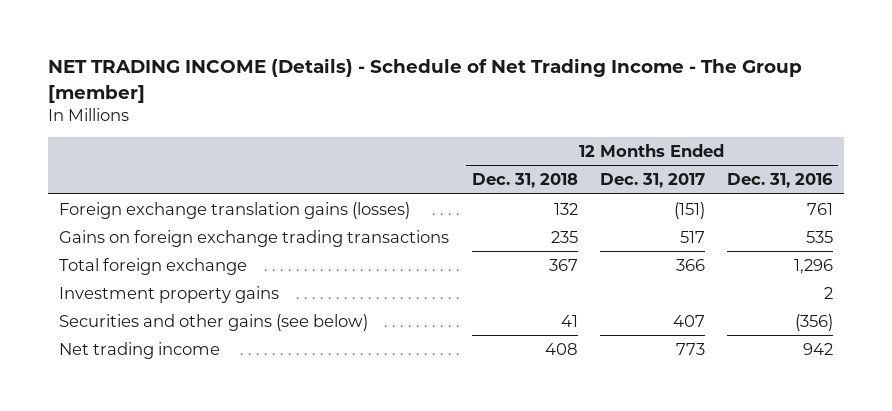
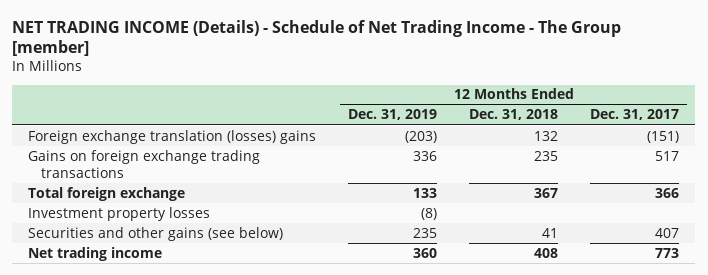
- | 12 Months Ended Dec. 31, 2018 | 12 Months Ended Dec. 31, 2017 | 12 Months Ended Dec. 31, 2016
+ | 12 Months Ended Dec. 31, 2019 | 12 Months Ended Dec. 31, 2018 | 12 Months Ended Dec. 31, 2017
- Foreign exchange translation gains (losses) | 132 | (151) | 761
+ Foreign exchange translation (losses) gains | (203) | 132 | (151)
- Investment property gains | | | 2
+ Investment property losses | (8) | |

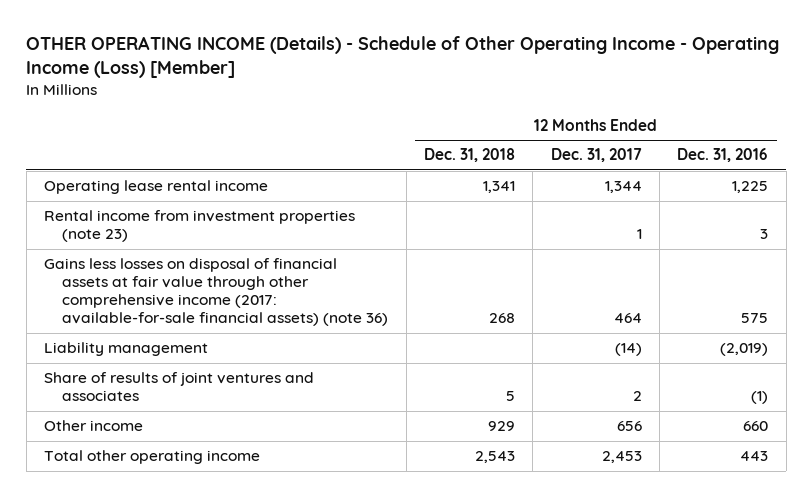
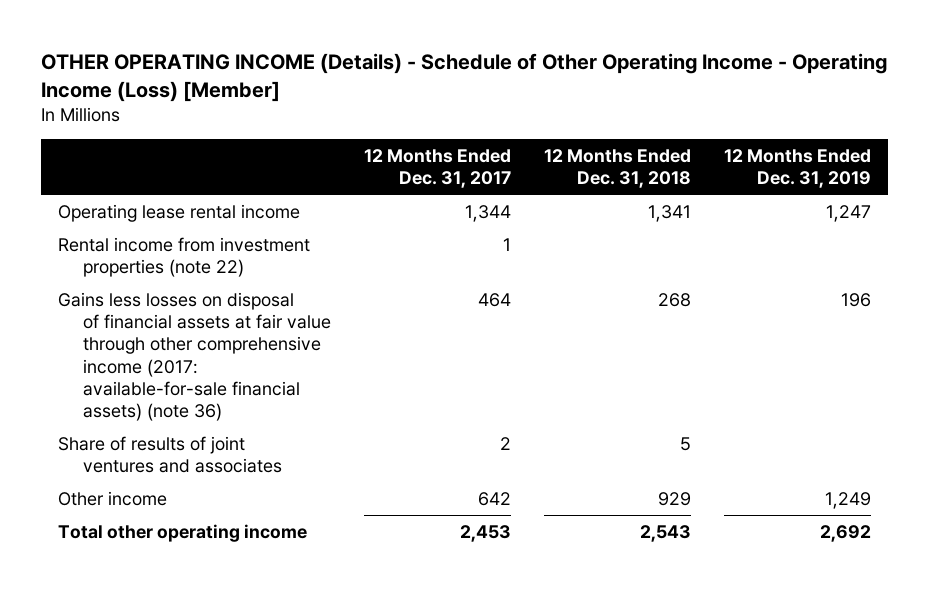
- | 12 Months Ended Dec. 31, 2018 | 12 Months Ended Dec. 31, 2017 | 12 Months Ended Dec. 31, 2016
+ | 12 Months Ended Dec. 31, 2017 | 12 Months Ended Dec. 31, 2018 | 12 Months Ended Dec. 31, 2019
- Rental income from investment properties (note 23) | | 1 | 3
+ Rental income from investment properties (note 22) | 1 | |
- Liability management | | (14) | (2,019)
- Other income | 929 | 656 | 660
+ Other income | 642 | 929 | 1,249

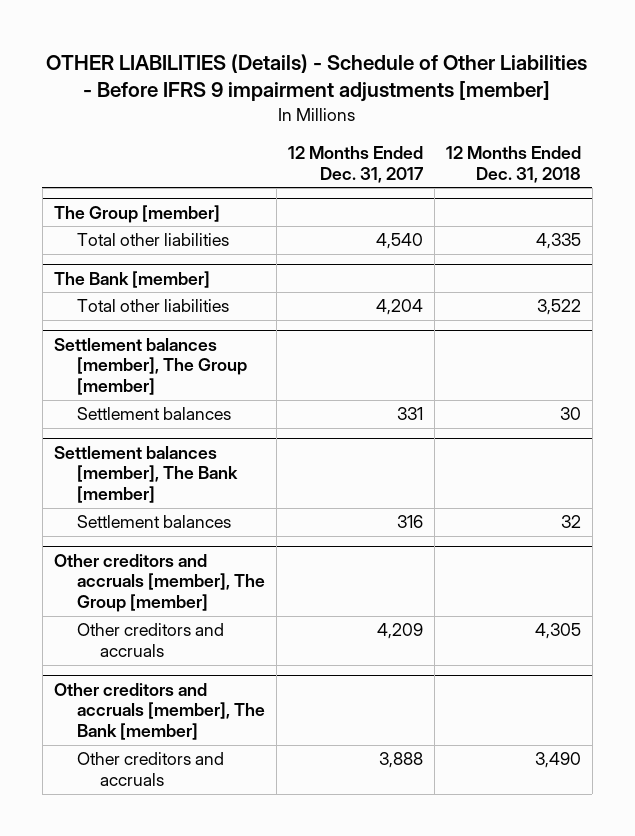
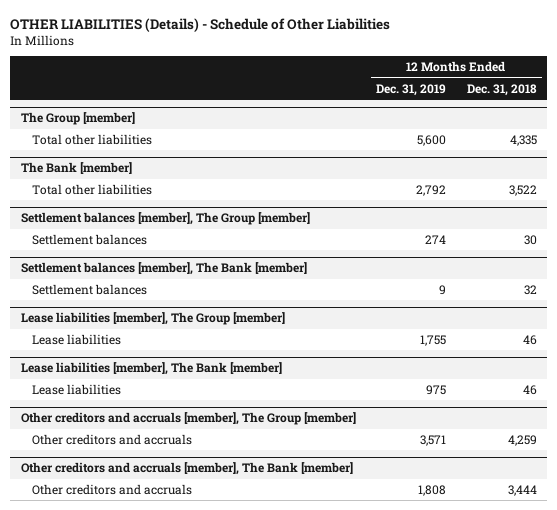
- OTHER LIABILITIES (Details) - Schedule of Other Liabilities - Before IFRS 9 impairment adjustments [member]
+ OTHER LIABILITIES (Details) - Schedule of Other Liabilities
- | 12 Months Ended Dec. 31, 2017 | 12 Months Ended Dec. 31, 2018
+ | 12 Months Ended Dec. 31, 2019 | 12 Months Ended Dec. 31, 2018
+ Lease liabilities [member], The Group [member]
+ Lease liabilities | 1,755 | 46
+ Lease liabilities [member], The Bank [member]
+ Lease liabilities | 975 | 46
@ Other creditors and accruals [member], The Group [member]
- Other creditors and accruals | 4,209 | 4,305
+ Other creditors and accruals | 3,571 | 4,259
@ Other creditors and accruals [member], The Bank [member]
- Other creditors and accruals | 3,888 | 3,490
+ Other creditors and accruals | 1,808 | 3,444

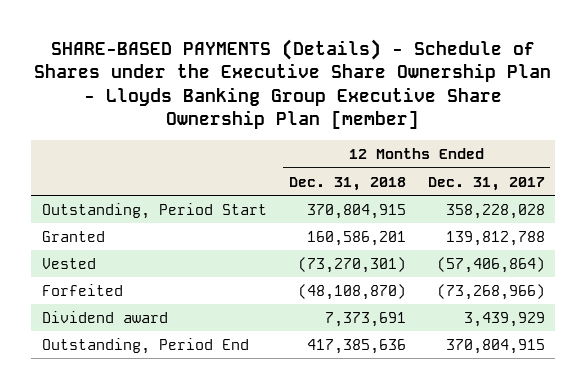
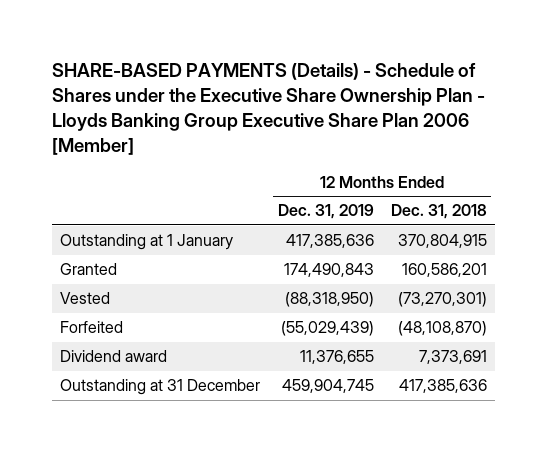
- SHARE-BASED PAYMENTS (Details) - Schedule of Shares under the Executive Share Ownership Plan - Lloyds Banking Group Executive Share Ownership Plan [member]
+ SHARE-BASED PAYMENTS (Details) - Schedule of Shares under the Executive Share Ownership Plan - Lloyds Banking Group Executive Share Plan 2006 [Member]
- | 12 Months Ended Dec. 31, 2018 | 12 Months Ended Dec. 31, 2017
+ | 12 Months Ended Dec. 31, 2019 | 12 Months Ended Dec. 31, 2018
- Outstanding, Period Start | 370,804,915 | 358,228,028
+ Outstanding at 1 January | 417,385,636 | 370,804,915
- Outstanding, Period End | 417,385,636 | 370,804,915
+ Outstanding at 31 December | 459,904,745 | 417,385,636

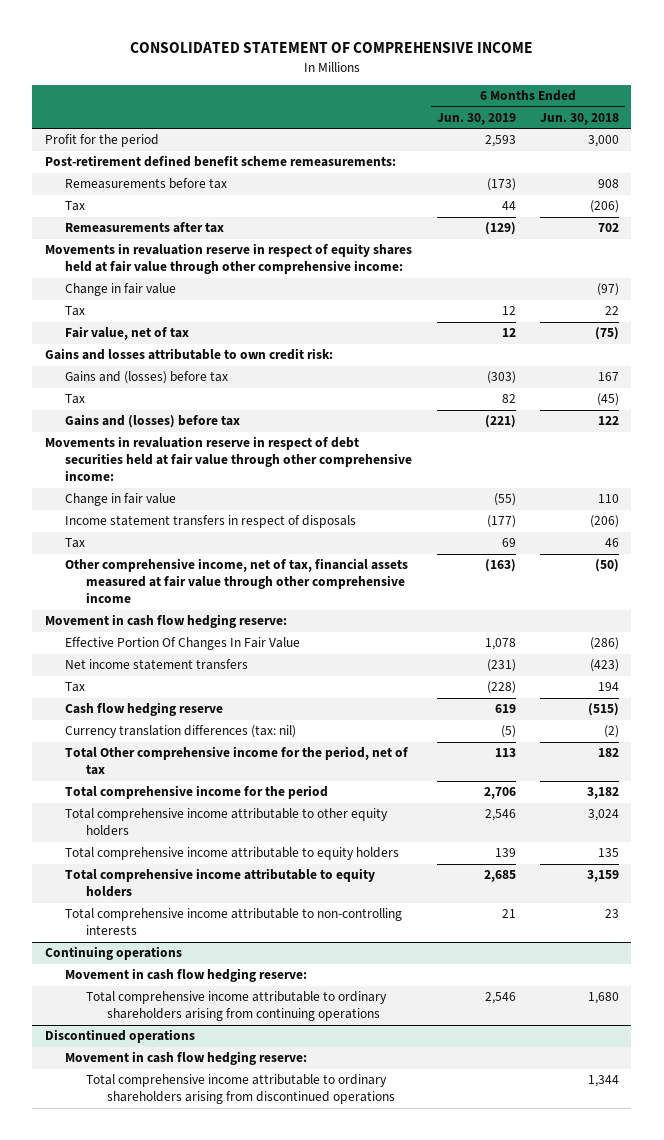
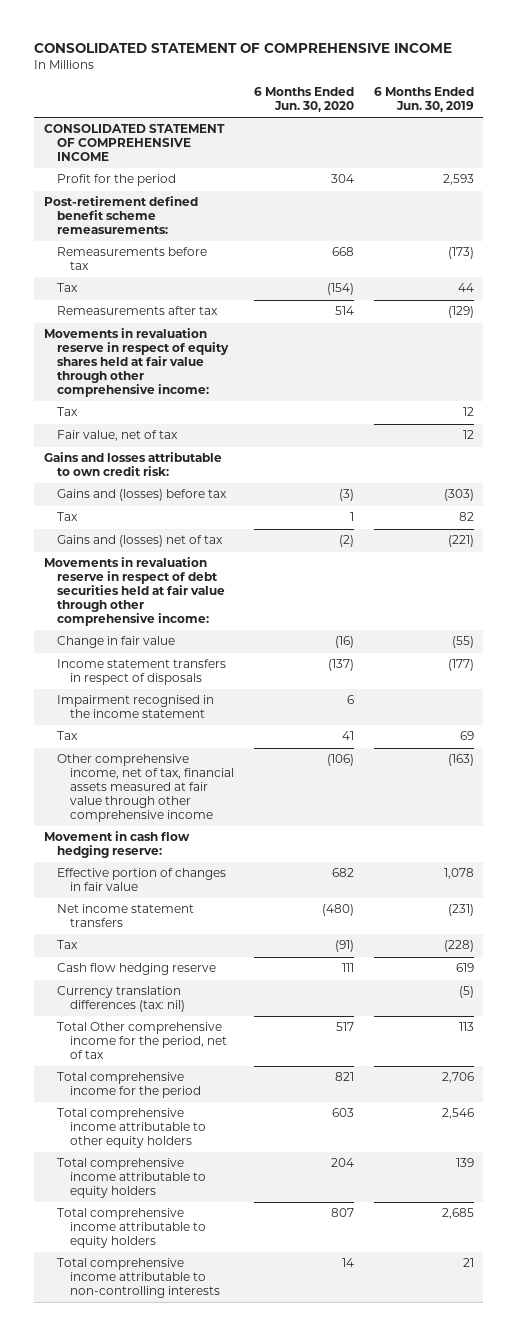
- | 6 Months Ended Jun. 30, 2019 | 6 Months Ended Jun. 30, 2018
+ | 6 Months Ended Jun. 30, 2020 | 6 Months Ended Jun. 30, 2019
+ CONSOLIDATED STATEMENT OF COMPREHENSIVE INCOME
- Change in fair value | | (97)
- Gains and (losses) before tax | (221) | 122
+ Gains and (losses) net of tax | (2) | (221)
+ Impairment recognised in the income statement | 6 |
- Effective Portion Of Changes In Fair Value | 1,078 | (286)
+ Effective portion of changes in fair value | 682 | 1,078
- Continuing operations
- Movement in cash flow hedging reserve:
- Total comprehensive income attributable to ordinary shareholders arising from continuing operations | 2,546 | 1,680
- Discontinued operations
- Movement in cash flow hedging reserve:
- Total comprehensive income attributable to ordinary shareholders arising from discontinued operations | | 1,344

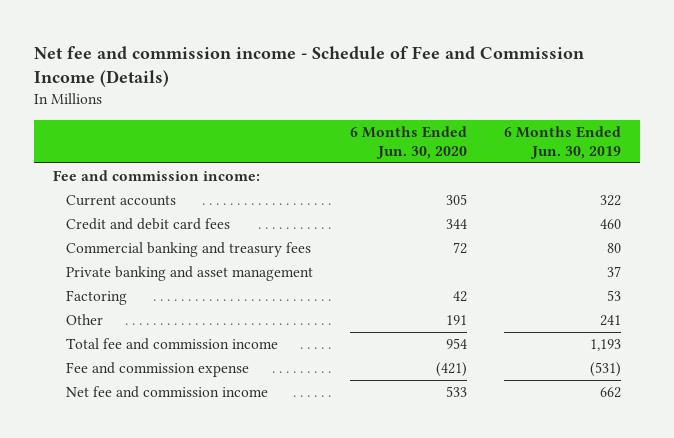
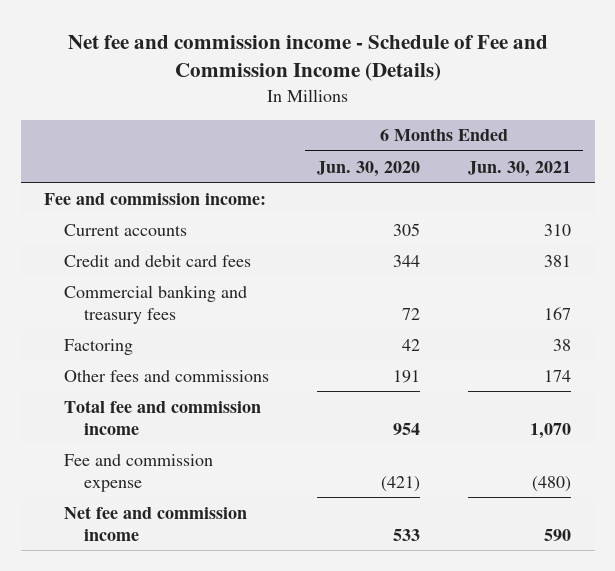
- | 6 Months Ended Jun. 30, 2020 | 6 Months Ended Jun. 30, 2019
+ | 6 Months Ended Jun. 30, 2020 | 6 Months Ended Jun. 30, 2021
- Private banking and asset management | | 37
- Other | 191 | 241
+ Other fees and commissions | 191 | 174

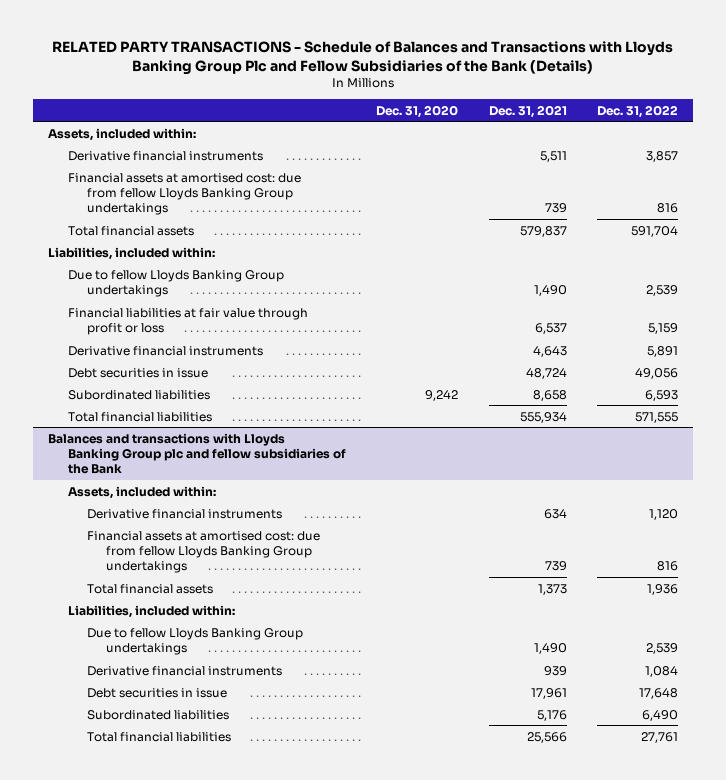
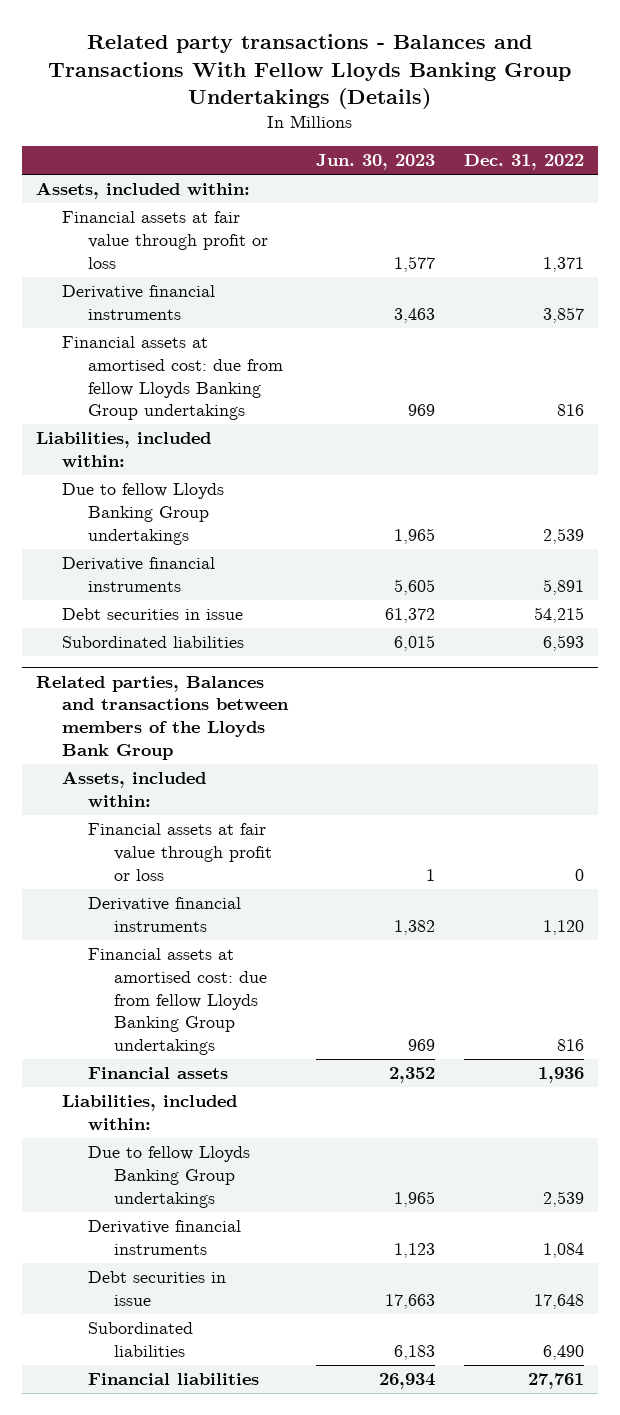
- RELATED PARTY TRANSACTIONS - Schedule of Balances and Transactions with Lloyds Banking Group Plc and Fellow Subsidiaries of the Bank (Details)
+ Related party transactions - Balances and Transactions With Fellow Lloyds Banking Group Undertakings (Details)
- | Dec. 31, 2020 | Dec. 31, 2021 | Dec. 31, 2022
+ | Jun. 30, 2023 | Dec. 31, 2022
+ Financial assets at fair value through profit or loss | 1,577 | 1,371
- Total financial assets | | 579,837 | 591,704
- Financial liabilities at fair value through profit or loss | | 6,537 | 5,159
- Debt securities in issue | | 48,724 | 49,056
+ Debt securities in issue | 61,372 | 54,215
- Total financial liabilities | | 555,934 | 571,555
- Balances and transactions with Lloyds Banking Group plc and fellow subsidiaries of the Bank
+ Related parties, Balances and transactions between members of the Lloyds Bank Group
+ Financial assets at fair value through profit or loss | 1 | 0
- Total financial assets | | 1,373 | 1,936
+ Financial assets | 2,352 | 1,936
- Total financial liabilities | | 25,566 | 27,761
+ Financial liabilities | 26,934 | 27,761

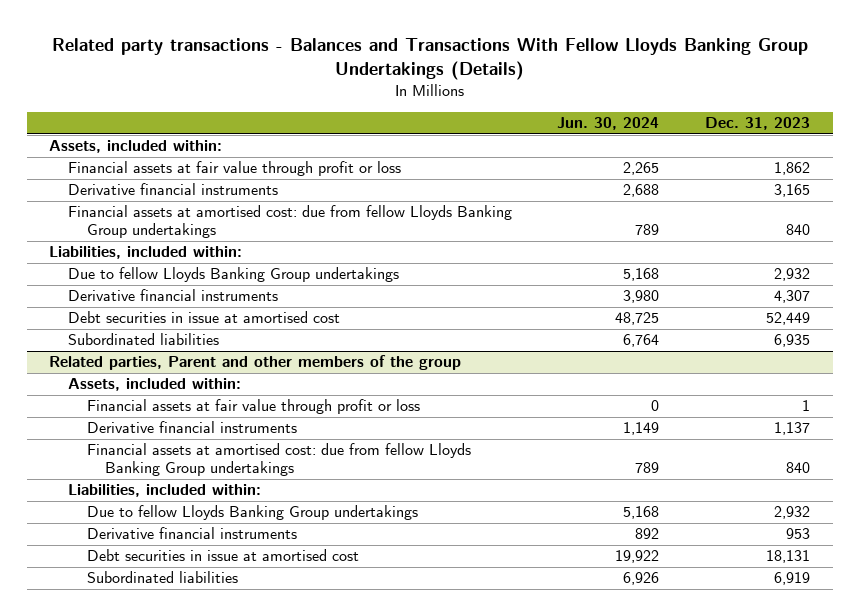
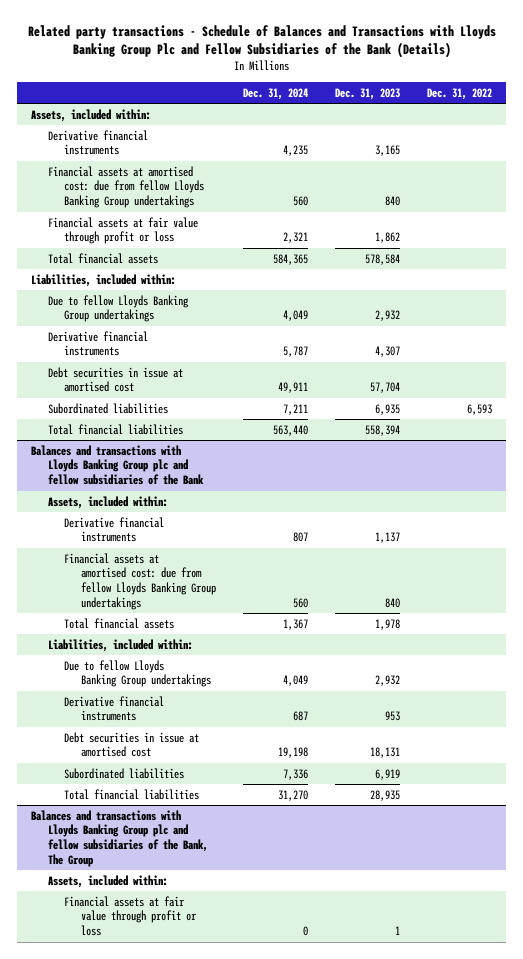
- Related party transactions - Balances and Transactions With Fellow Lloyds Banking Group Undertakings (Details)
+ Related party transactions - Schedule of Balances and Transactions with Lloyds Banking Group Plc and Fellow Subsidiaries of the Bank (Details)
- | Jun. 30, 2024 | Dec. 31, 2023
+ | Dec. 31, 2024 | Dec. 31, 2023 | Dec. 31, 2022
moved down: Financial assets at fair value through profit or loss | 2,321 | 1,862 |
+ Total financial assets | 584,365 | 578,584 |
- Debt securities in issue at amortised cost | 48,725 | 52,449
+ Debt securities in issue at amortised cost | 49,911 | 57,704 |
- Related parties, Parent and other members of the group
+ Total financial liabilities | 563,440 | 558,394 |
+ Balances and transactions with Lloyds Banking Group plc and fellow subsidiaries of the Bank
- Financial assets at fair value through profit or loss | 0 | 1
+ Total financial assets | 1,367 | 1,978 |
+ Total financial liabilities | 31,270 | 28,935 |
+ Balances and transactions with Lloyds Banking Group plc and fellow subsidiaries of the Bank, The Group
+ Assets, included within:
+ Financial assets at fair value through profit or loss | 0 | 1 |

